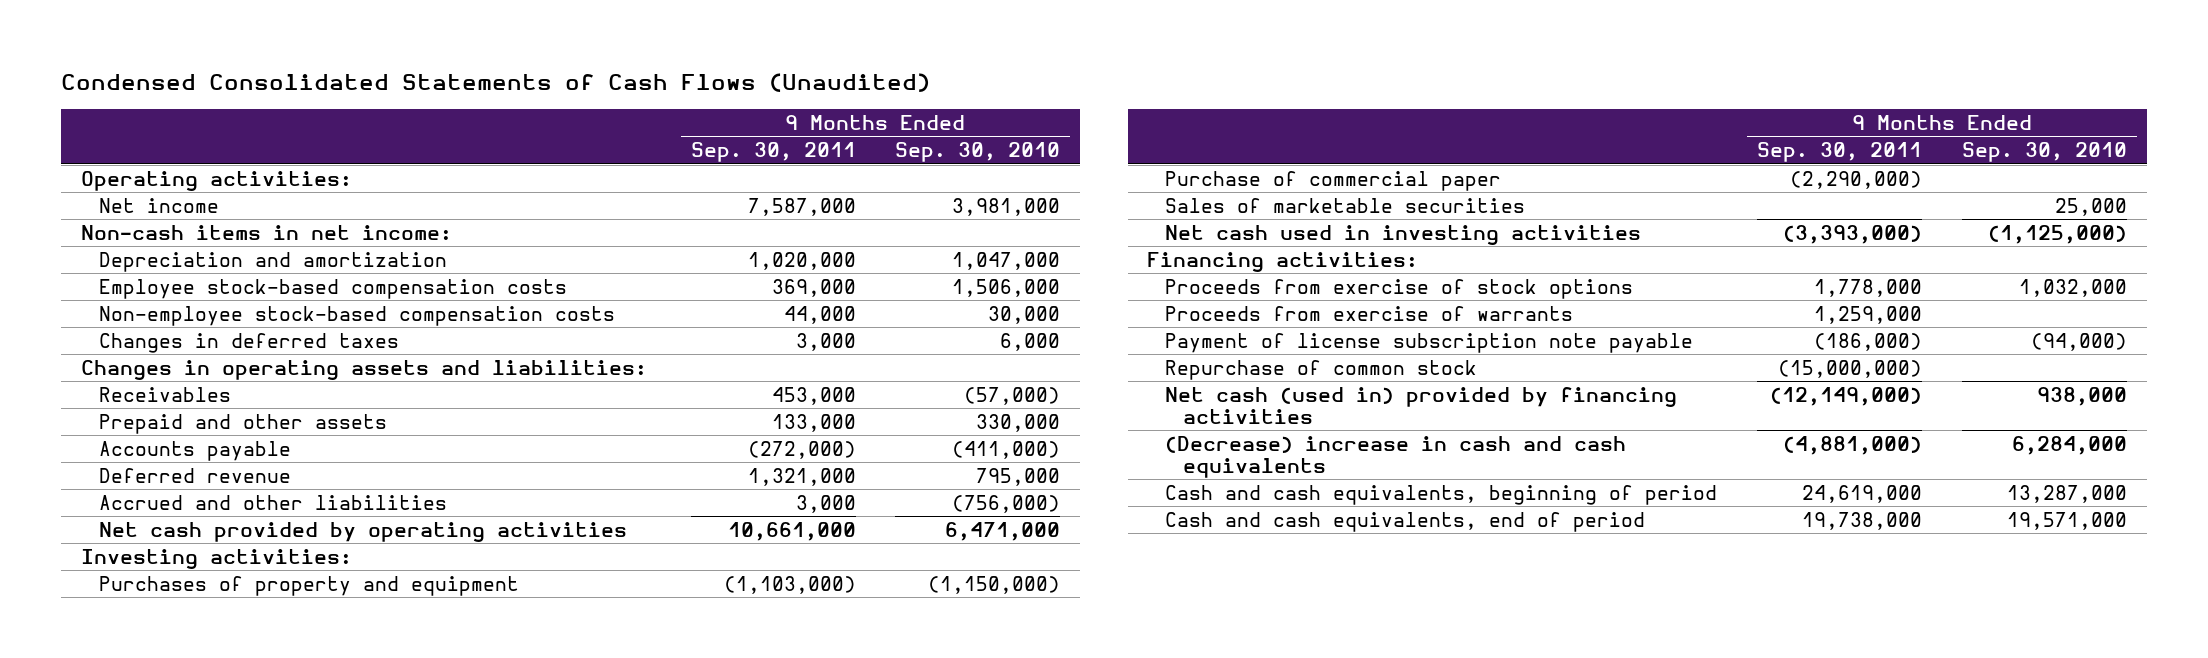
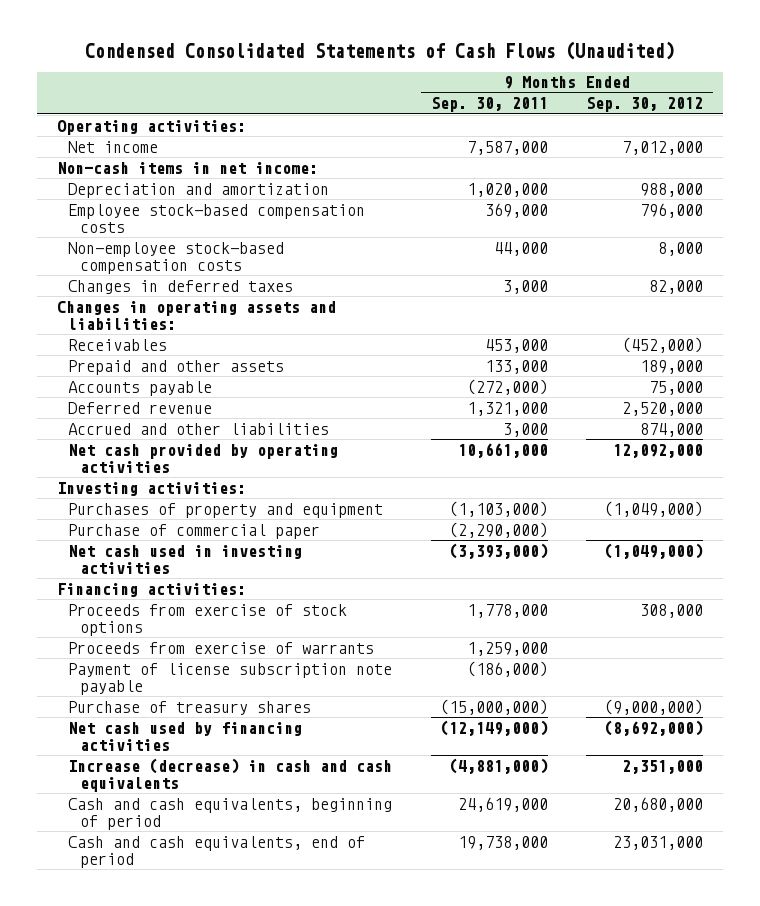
- | 9 Months Ended Sep. 30, 2011 | 9 Months Ended Sep. 30, 2010
+ | 9 Months Ended Sep. 30, 2011 | 9 Months Ended Sep. 30, 2012
- Sales of marketable securities | | 25,000
- Repurchase of common stock | (15,000,000) |
- Net cash (used in) provided by financing activities | (12,149,000) | 938,000
- (Decrease) increase in cash and cash equivalents | (4,881,000) | 6,284,000
+ Purchase of treasury shares | (15,000,000) | (9,000,000)
+ Net cash used by financing activities | (12,149,000) | (8,692,000)
+ Increase (decrease) in cash and cash equivalents | (4,881,000) | 2,351,000

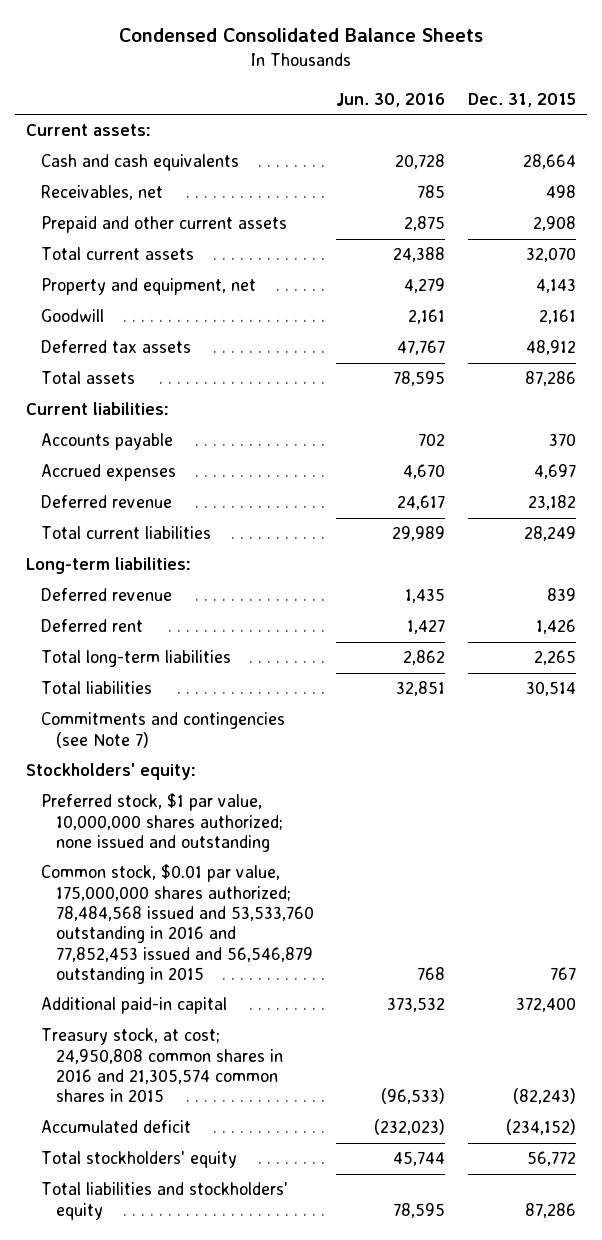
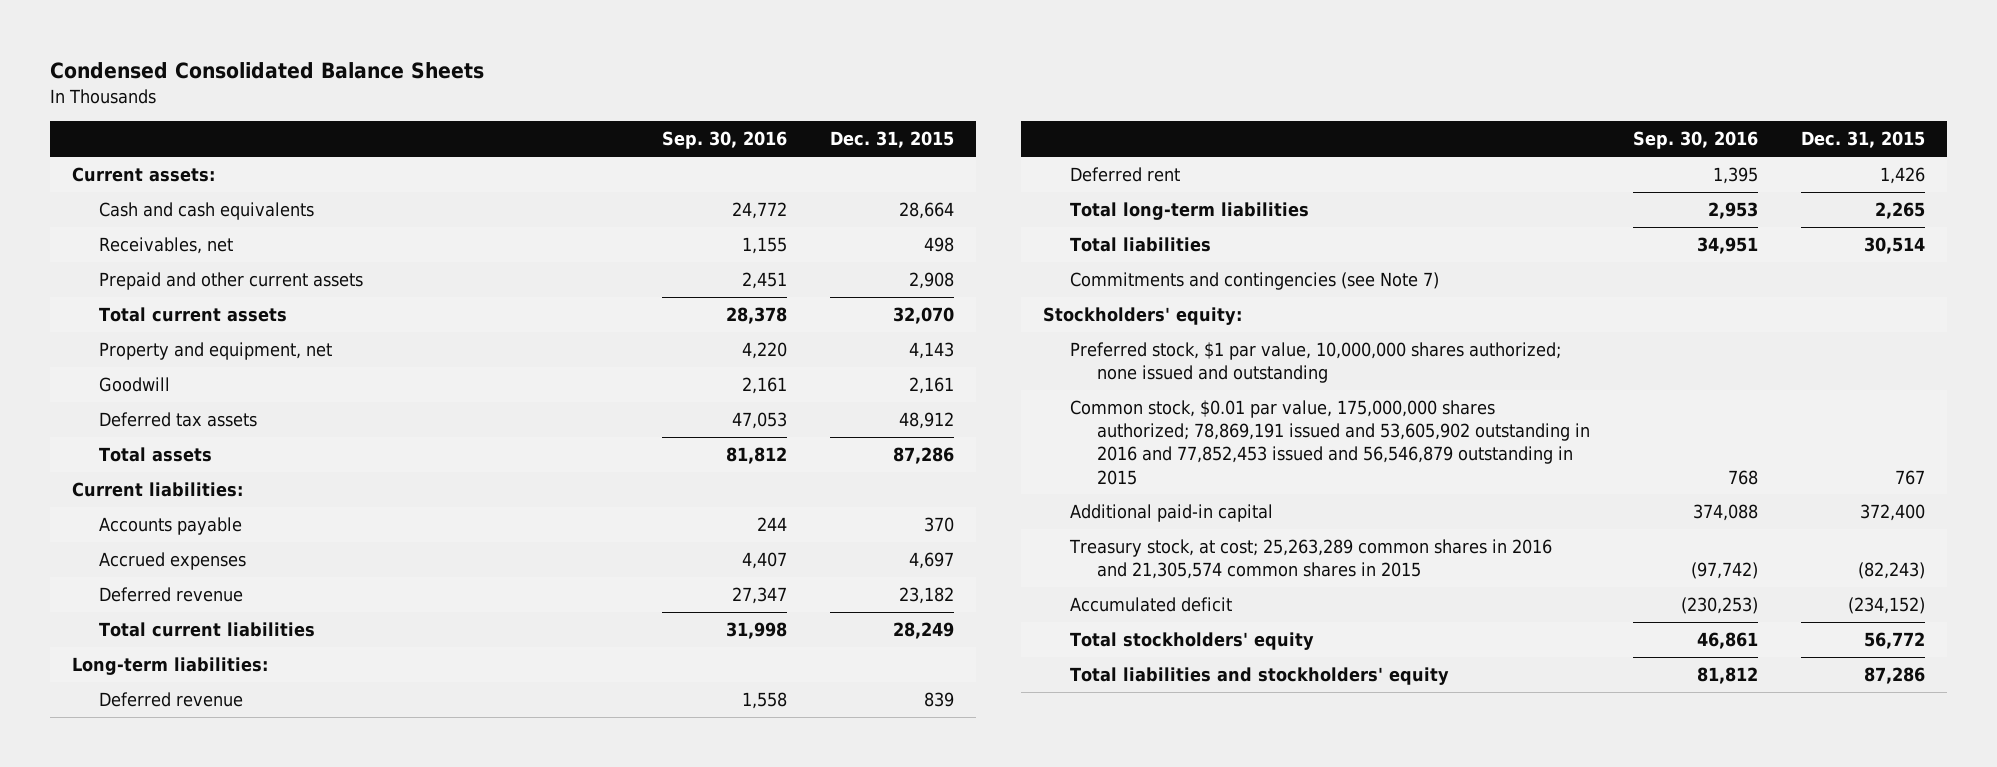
- | Jun. 30, 2016 | Dec. 31, 2015
+ | Sep. 30, 2016 | Dec. 31, 2015
- Common stock, $0.01 par value, 175,000,000 shares authorized; 78,484,568 issued and 53,533,760 outstanding in 2016 and 77,852,453 issued and 56,546,879 outstanding in 2015 | 768 | 767
+ Common stock, $0.01 par value, 175,000,000 shares authorized; 78,869,191 issued and 53,605,902 outstanding in 2016 and 77,852,453 issued and 56,546,879 outstanding in 2015 | 768 | 767
- Treasury stock, at cost; 24,950,808 common shares in 2016 and 21,305,574 common shares in 2015 | (96,533) | (82,243)
+ Treasury stock, at cost; 25,263,289 common shares in 2016 and 21,305,574 common shares in 2015 | (97,742) | (82,243)

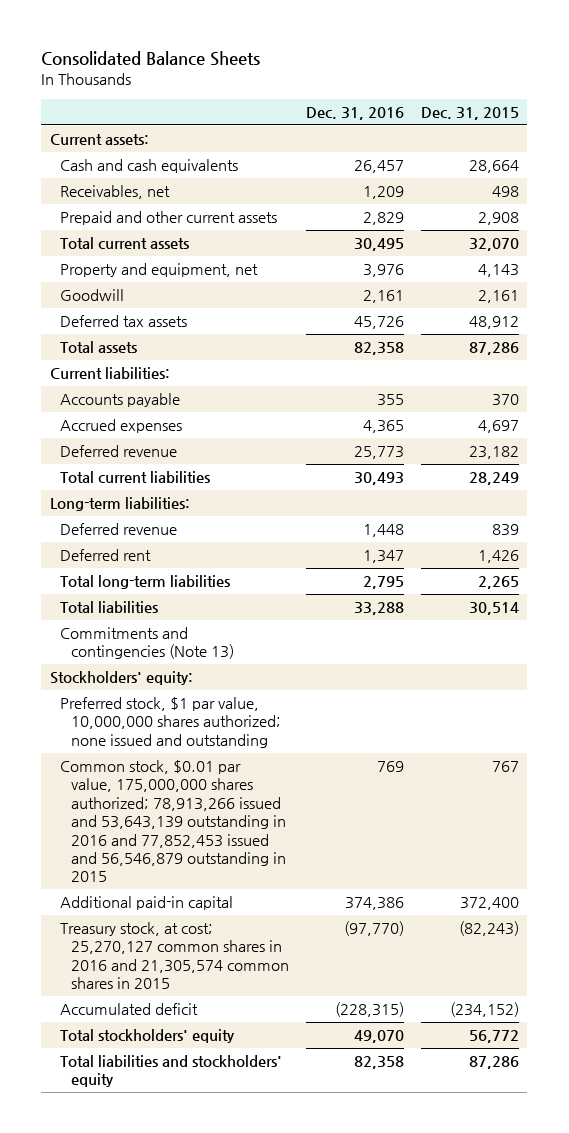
- Condensed Consolidated Balance Sheets
+ Consolidated Balance Sheets
- | Sep. 30, 2016 | Dec. 31, 2015
+ | Dec. 31, 2016 | Dec. 31, 2015
- Commitments and contingencies (see Note 7)
+ Commitments and contingencies (Note 13)
- Common stock, $0.01 par value, 175,000,000 shares authorized; 78,869,191 issued and 53,605,902 outstanding in 2016 and 77,852,453 issued and 56,546,879 outstanding in 2015 | 768 | 767
+ Common stock, $0.01 par value, 175,000,000 shares authorized; 78,913,266 issued and 53,643,139 outstanding in 2016 and 77,852,453 issued and 56,546,879 outstanding in 2015 | 769 | 767
- Treasury stock, at cost; 25,263,289 common shares in 2016 and 21,305,574 common shares in 2015 | (97,742) | (82,243)
+ Treasury stock, at cost; 25,270,127 common shares in 2016 and 21,305,574 common shares in 2015 | (97,770) | (82,243)

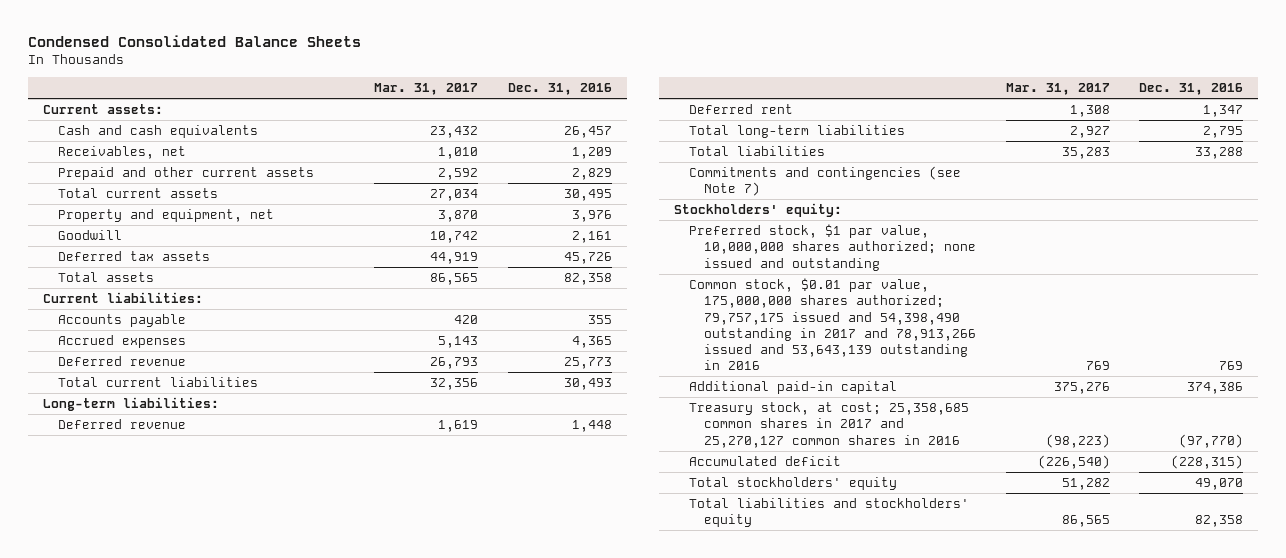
- Consolidated Balance Sheets
+ Condensed Consolidated Balance Sheets
- | Dec. 31, 2016 | Dec. 31, 2015
+ | Mar. 31, 2017 | Dec. 31, 2016
- Commitments and contingencies (Note 13)
+ Commitments and contingencies (see Note 7)
- Common stock, $0.01 par value, 175,000,000 shares authorized; 78,913,266 issued and 53,643,139 outstanding in 2016 and 77,852,453 issued and 56,546,879 outstanding in 2015 | 769 | 767
+ Common stock, $0.01 par value, 175,000,000 shares authorized; 79,757,175 issued and 54,398,490 outstanding in 2017 and 78,913,266 issued and 53,643,139 outstanding in 2016 | 769 | 769
- Treasury stock, at cost; 25,270,127 common shares in 2016 and 21,305,574 common shares in 2015 | (97,770) | (82,243)
+ Treasury stock, at cost; 25,358,685 common shares in 2017 and 25,270,127 common shares in 2016 | (98,223) | (97,770)

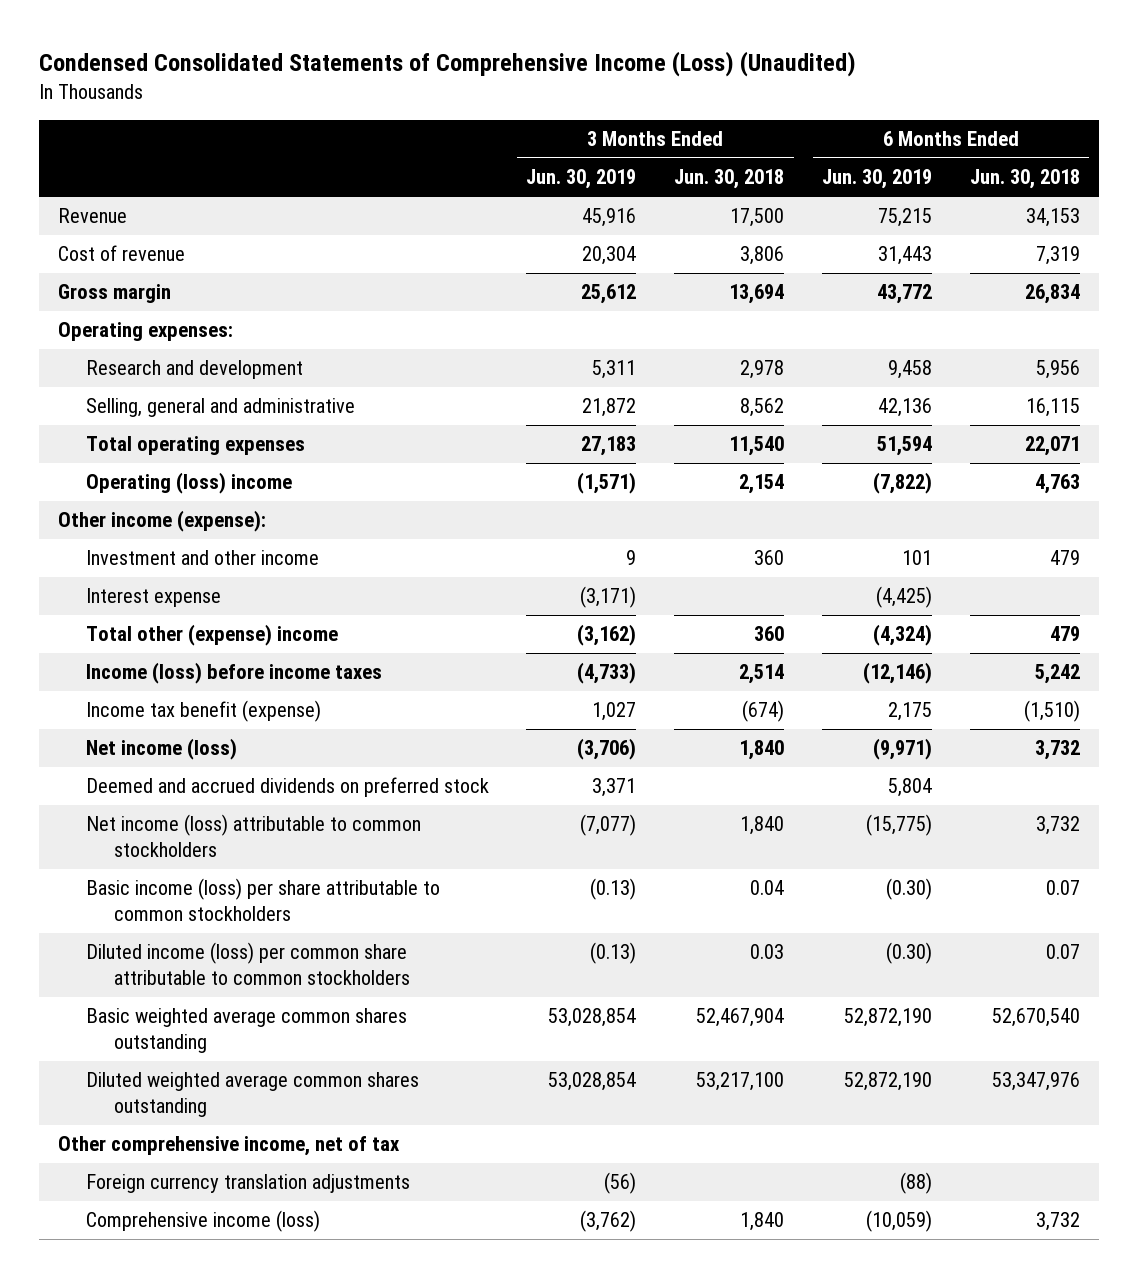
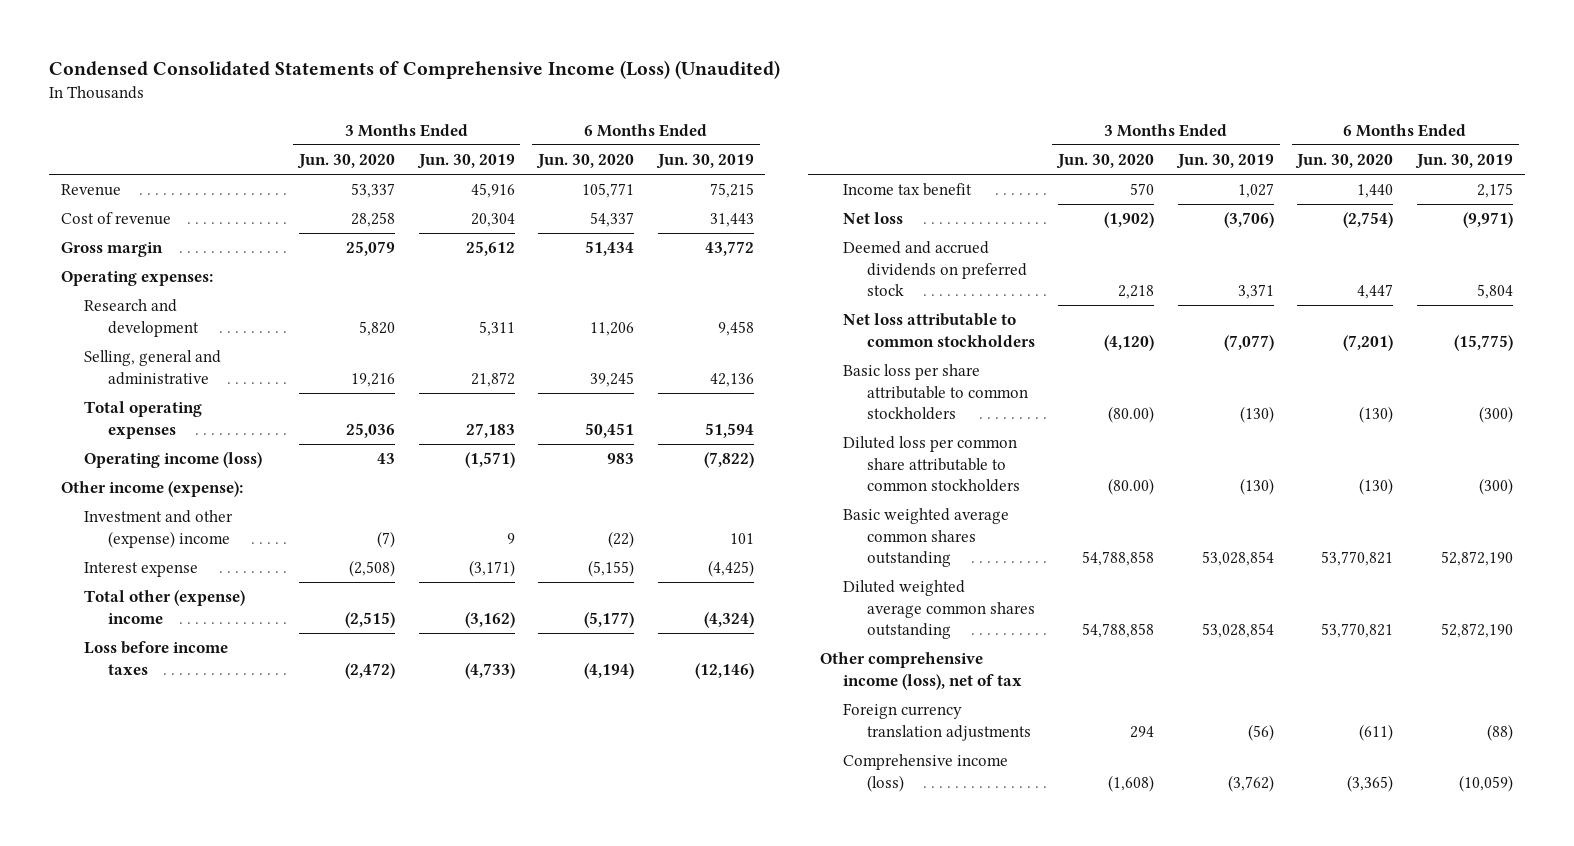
- | 3 Months Ended Jun. 30, 2019 | 3 Months Ended Jun. 30, 2018 | 6 Months Ended Jun. 30, 2019 | 6 Months Ended Jun. 30, 2018
+ | 3 Months Ended Jun. 30, 2020 | 3 Months Ended Jun. 30, 2019 | 6 Months Ended Jun. 30, 2020 | 6 Months Ended Jun. 30, 2019
- Operating (loss) income | (1,571) | 2,154 | (7,822) | 4,763
+ Operating income (loss) | 43 | (1,571) | 983 | (7,822)
- Investment and other income | 9 | 360 | 101 | 479
+ Investment and other (expense) income | (7) | 9 | (22) | 101
- Income (loss) before income taxes | (4,733) | 2,514 | (12,146) | 5,242
- Income tax benefit (expense) | 1,027 | (674) | 2,175 | (1,510)
- Net income (loss) | (3,706) | 1,840 | (9,971) | 3,732
+ Loss before income taxes | (2,472) | (4,733) | (4,194) | (12,146)
+ Income tax benefit | 570 | 1,027 | 1,440 | 2,175
+ Net loss | (1,902) | (3,706) | (2,754) | (9,971)
- Net income (loss) attributable to common stockholders | (7,077) | 1,840 | (15,775) | 3,732
- Basic income (loss) per share attributable to common stockholders | (0.13) | 0.04 | (0.30) | 0.07
- Diluted income (loss) per common share attributable to common stockholders | (0.13) | 0.03 | (0.30) | 0.07
+ Net loss attributable to common stockholders | (4,120) | (7,077) | (7,201) | (15,775)
+ Basic loss per share attributable to common stockholders | (80.00) | (130) | (130) | (300)
+ Diluted loss per common share attributable to common stockholders | (80.00) | (130) | (130) | (300)
- Other comprehensive income, net of tax
+ Other comprehensive income (loss), net of tax

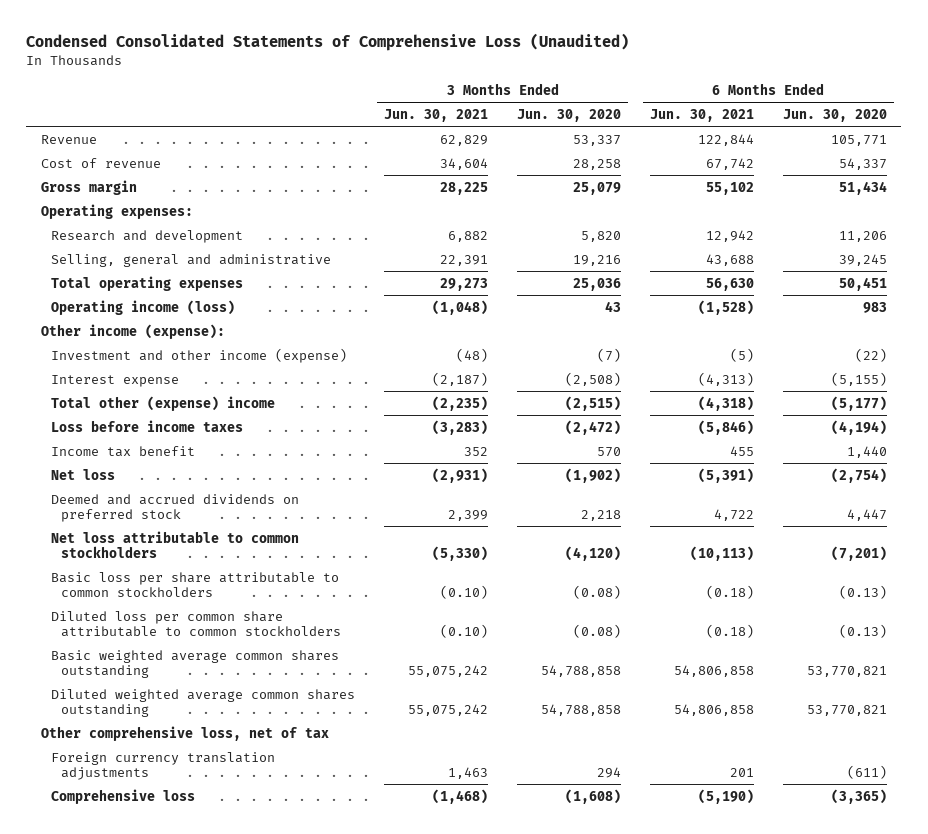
- Condensed Consolidated Statements of Comprehensive Income (Loss) (Unaudited)
+ Condensed Consolidated Statements of Comprehensive Loss (Unaudited)
- | 3 Months Ended Jun. 30, 2020 | 3 Months Ended Jun. 30, 2019 | 6 Months Ended Jun. 30, 2020 | 6 Months Ended Jun. 30, 2019
+ | 3 Months Ended Jun. 30, 2021 | 3 Months Ended Jun. 30, 2020 | 6 Months Ended Jun. 30, 2021 | 6 Months Ended Jun. 30, 2020
- Investment and other (expense) income | (7) | 9 | (22) | 101
+ Investment and other income (expense) | (48) | (7) | (5) | (22)
- Basic loss per share attributable to common stockholders | (80.00) | (130) | (130) | (300)
- Diluted loss per common share attributable to common stockholders | (80.00) | (130) | (130) | (300)
+ Basic loss per share attributable to common stockholders | (0.10) | (0.08) | (0.18) | (0.13)
+ Diluted loss per common share attributable to common stockholders | (0.10) | (0.08) | (0.18) | (0.13)
- Other comprehensive income (loss), net of tax
+ Other comprehensive loss, net of tax
- Comprehensive income (loss) | (1,608) | (3,762) | (3,365) | (10,059)
+ Comprehensive loss | (1,468) | (1,608) | (5,190) | (3,365)

